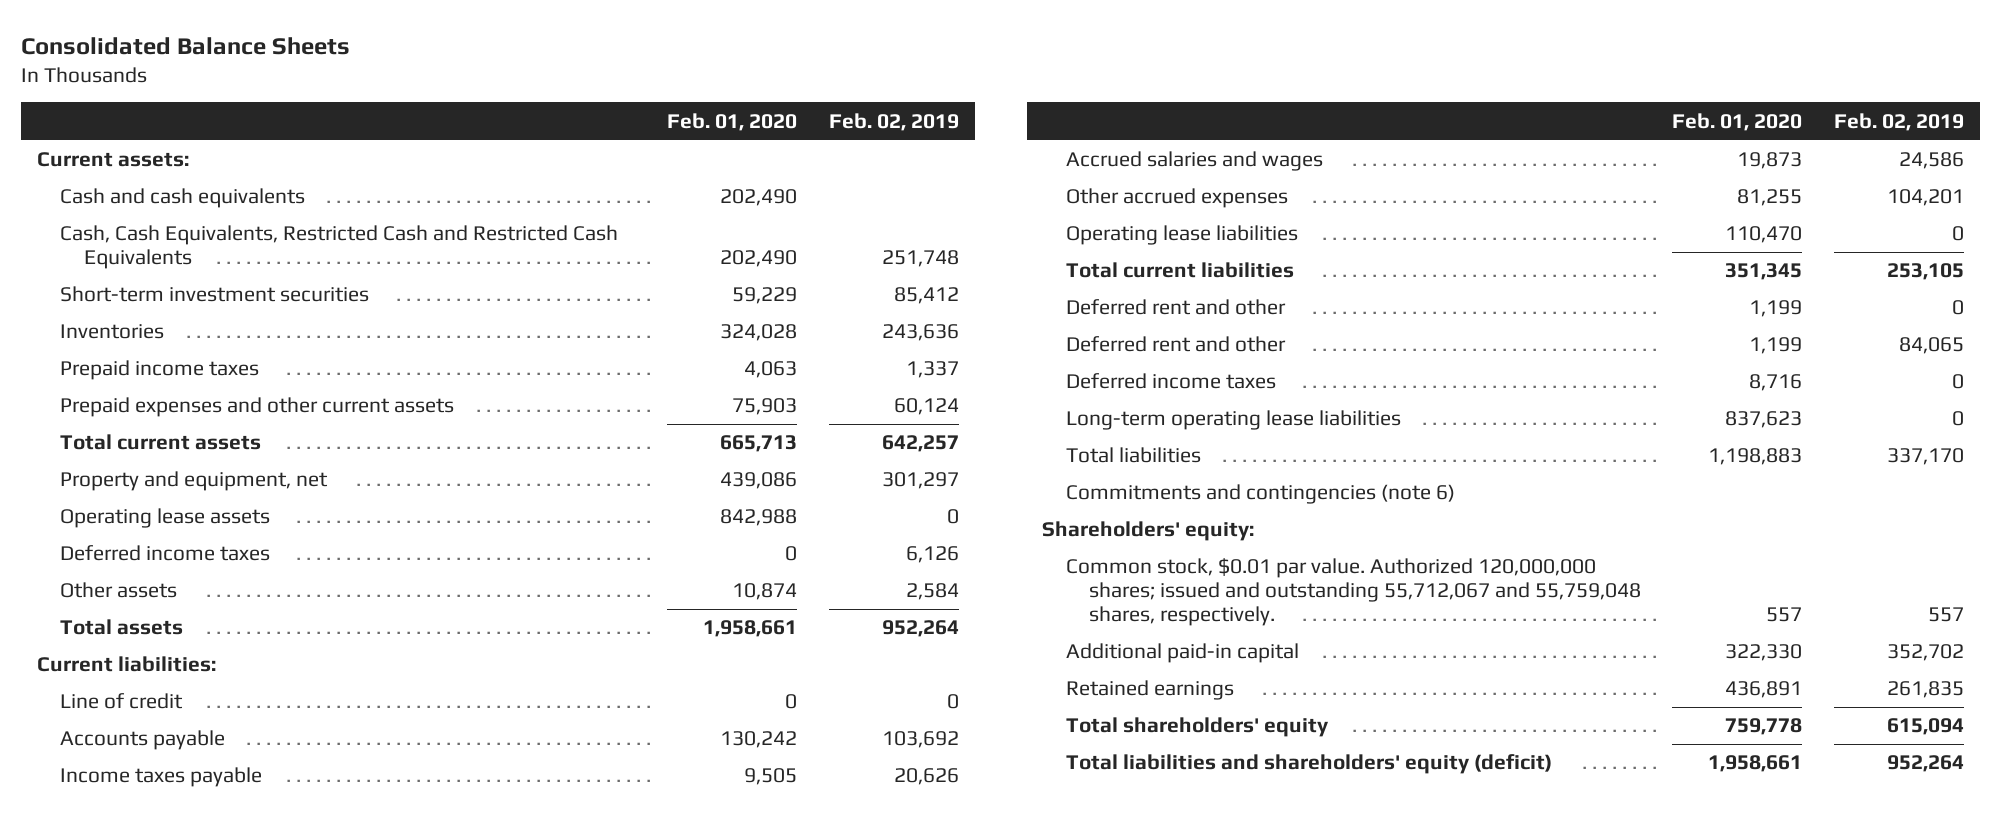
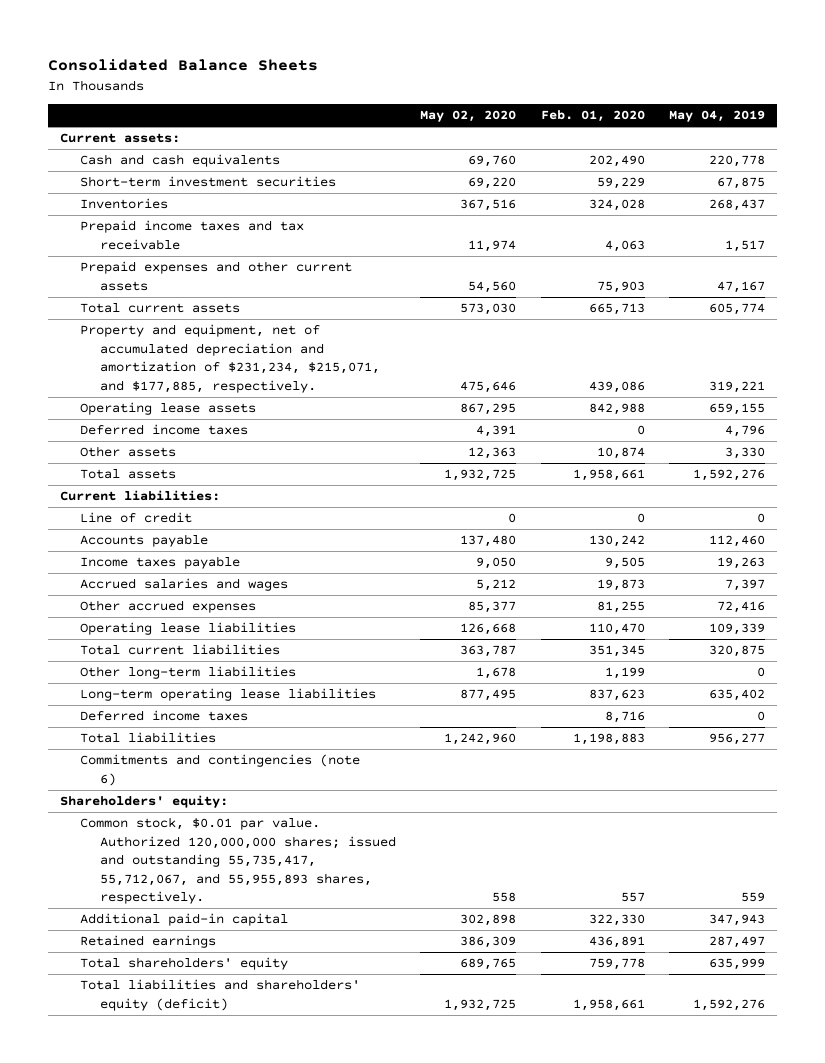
- | Feb. 01, 2020 | Feb. 02, 2019
+ | May 02, 2020 | Feb. 01, 2020 | May 04, 2019
- Cash, Cash Equivalents, Restricted Cash and Restricted Cash Equivalents | 202,490 | 251,748
- Prepaid income taxes | 4,063 | 1,337
+ Prepaid income taxes and tax receivable | 11,974 | 4,063 | 1,517
- Property and equipment, net | 439,086 | 301,297
+ Property and equipment, net of accumulated depreciation and amortization of $231,234, $215,071, and $177,885, respectively. | 475,646 | 439,086 | 319,221
- Deferred rent and other | 1,199 | 0
- Deferred rent and other | 1,199 | 84,065
+ Other long-term liabilities | 1,678 | 1,199 | 0
moved down: Deferred income taxes | | 8,716 | 0
- Common stock, $0.01 par value. Authorized 120,000,000 shares; issued and outstanding 55,712,067 and 55,759,048 shares, respectively. | 557 | 557
+ Common stock, $0.01 par value. Authorized 120,000,000 shares; issued and outstanding 55,735,417, 55,712,067, and 55,955,893 shares, respectively. | 558 | 557 | 559

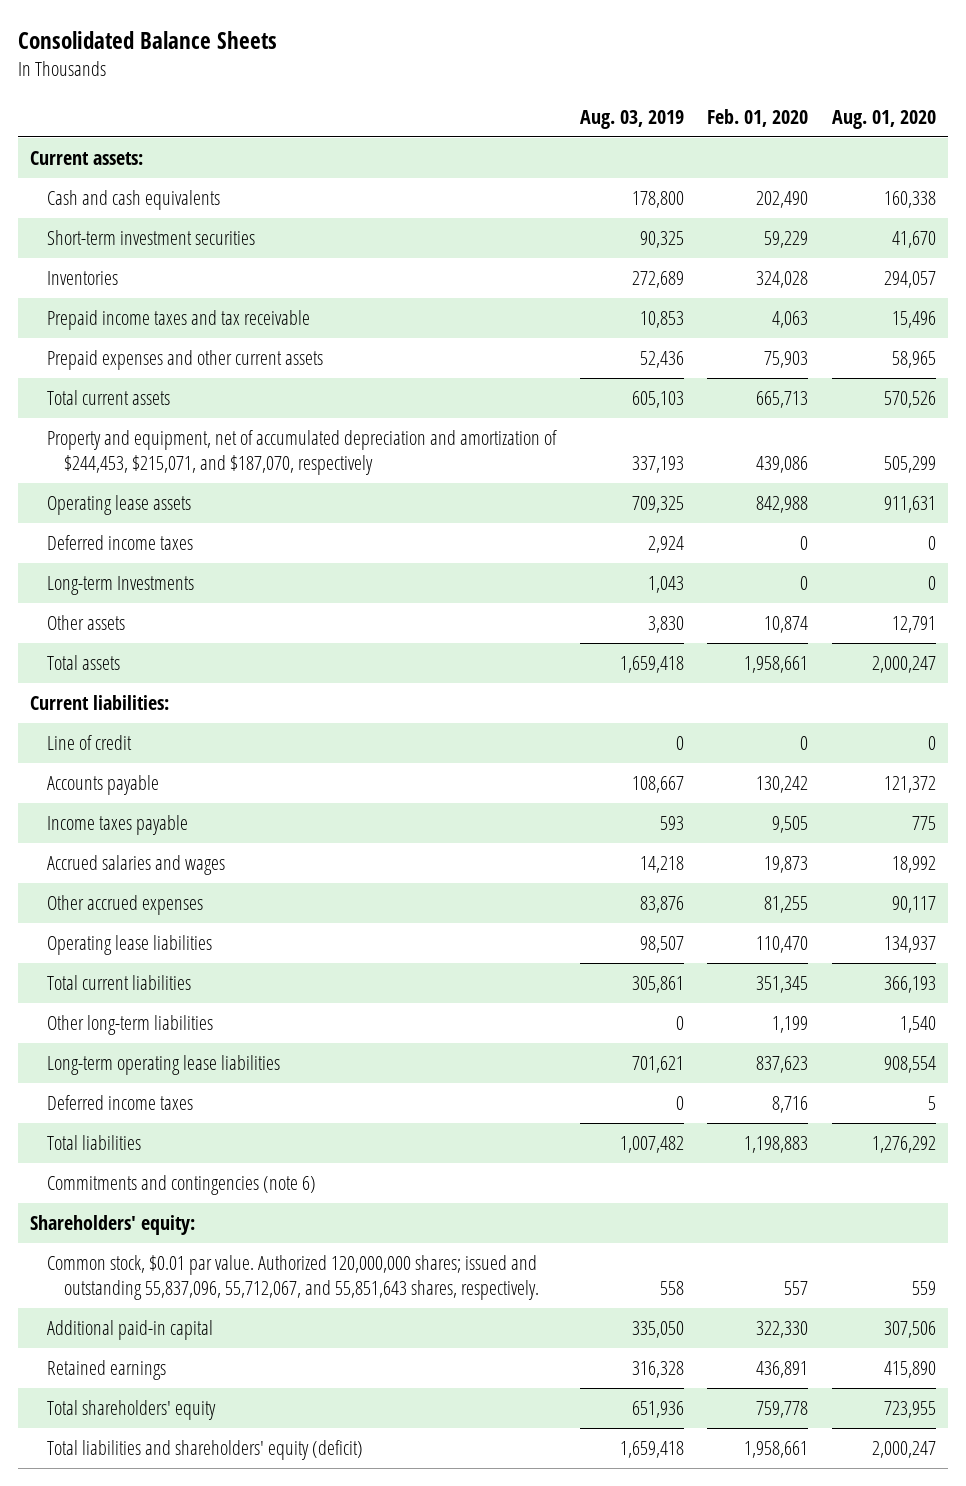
- | May 02, 2020 | Feb. 01, 2020 | May 04, 2019
+ | Aug. 03, 2019 | Feb. 01, 2020 | Aug. 01, 2020
- Property and equipment, net of accumulated depreciation and amortization of $231,234, $215,071, and $177,885, respectively. | 475,646 | 439,086 | 319,221
+ Property and equipment, net of accumulated depreciation and amortization of $244,453, $215,071, and $187,070, respectively | 337,193 | 439,086 | 505,299
+ Long-term Investments | 1,043 | 0 | 0
- Common stock, $0.01 par value. Authorized 120,000,000 shares; issued and outstanding 55,735,417, 55,712,067, and 55,955,893 shares, respectively. | 558 | 557 | 559
+ Common stock, $0.01 par value. Authorized 120,000,000 shares; issued and outstanding 55,837,096, 55,712,067, and 55,851,643 shares, respectively. | 558 | 557 | 559

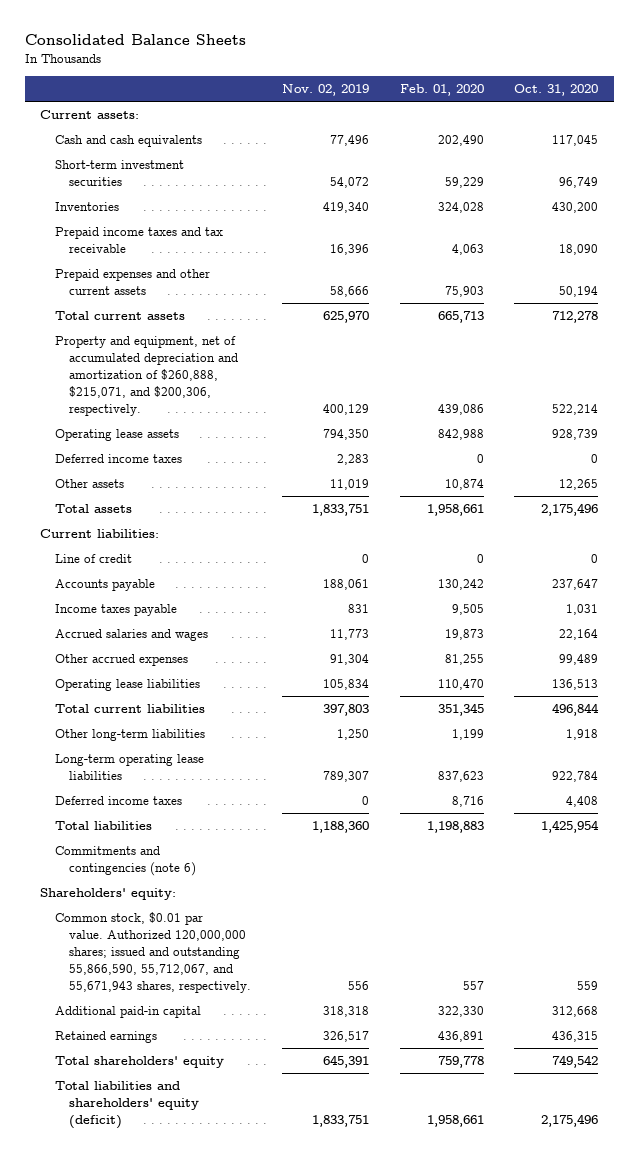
- | Aug. 03, 2019 | Feb. 01, 2020 | Aug. 01, 2020
+ | Nov. 02, 2019 | Feb. 01, 2020 | Oct. 31, 2020
- Property and equipment, net of accumulated depreciation and amortization of $244,453, $215,071, and $187,070, respectively | 337,193 | 439,086 | 505,299
+ Property and equipment, net of accumulated depreciation and amortization of $260,888, $215,071, and $200,306, respectively. | 400,129 | 439,086 | 522,214
- Long-term Investments | 1,043 | 0 | 0
- Common stock, $0.01 par value. Authorized 120,000,000 shares; issued and outstanding 55,837,096, 55,712,067, and 55,851,643 shares, respectively. | 558 | 557 | 559
+ Common stock, $0.01 par value. Authorized 120,000,000 shares; issued and outstanding 55,866,590, 55,712,067, and 55,671,943 shares, respectively. | 556 | 557 | 559

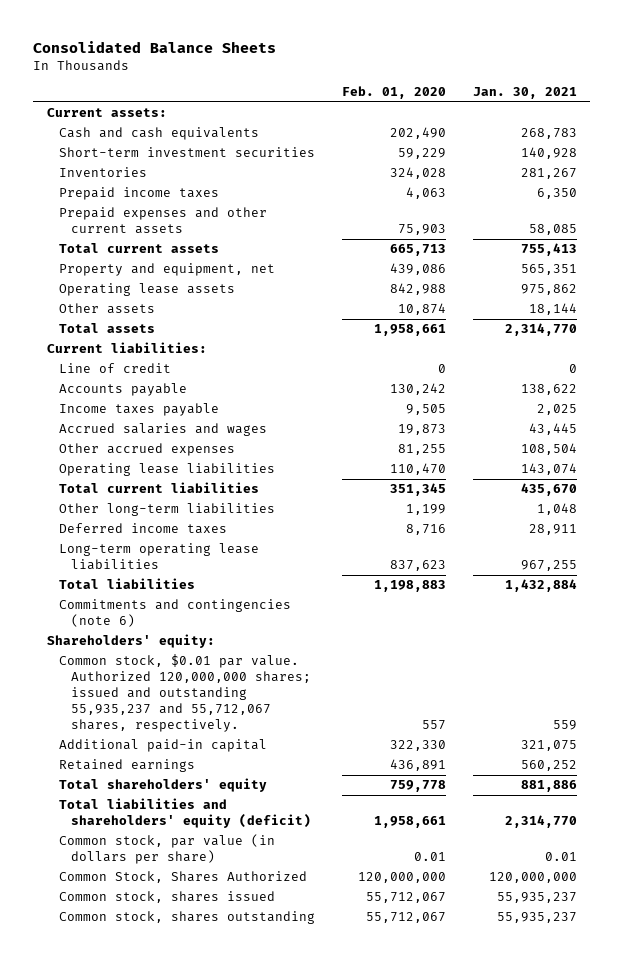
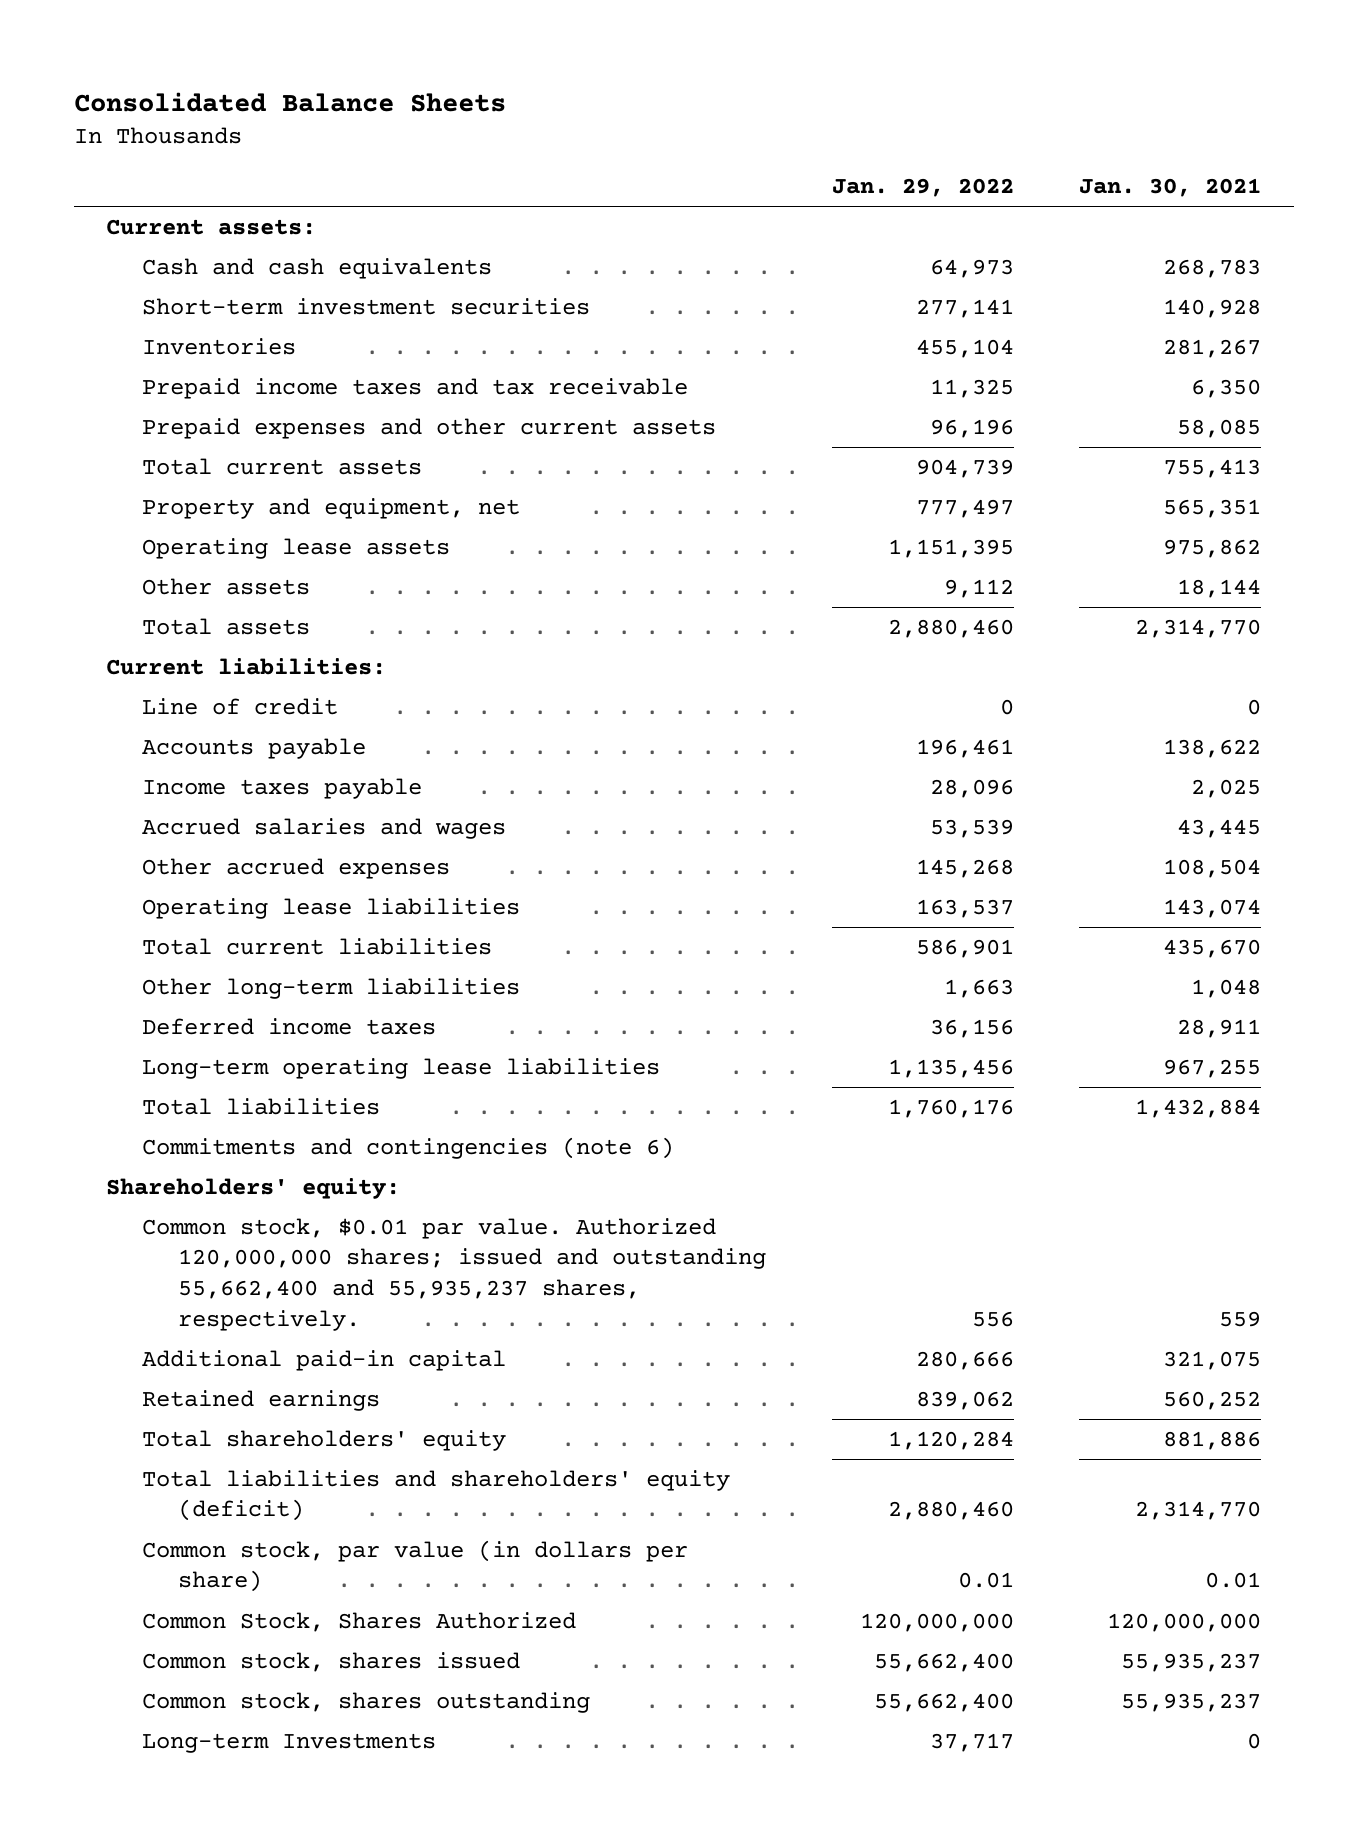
- | Feb. 01, 2020 | Jan. 30, 2021
+ | Jan. 29, 2022 | Jan. 30, 2021
- Prepaid income taxes | 4,063 | 6,350
+ Prepaid income taxes and tax receivable | 11,325 | 6,350
- Common stock, $0.01 par value. Authorized 120,000,000 shares; issued and outstanding 55,935,237 and 55,712,067 shares, respectively. | 557 | 559
+ Common stock, $0.01 par value. Authorized 120,000,000 shares; issued and outstanding 55,662,400 and 55,935,237 shares, respectively. | 556 | 559
+ Long-term Investments | 37,717 | 0

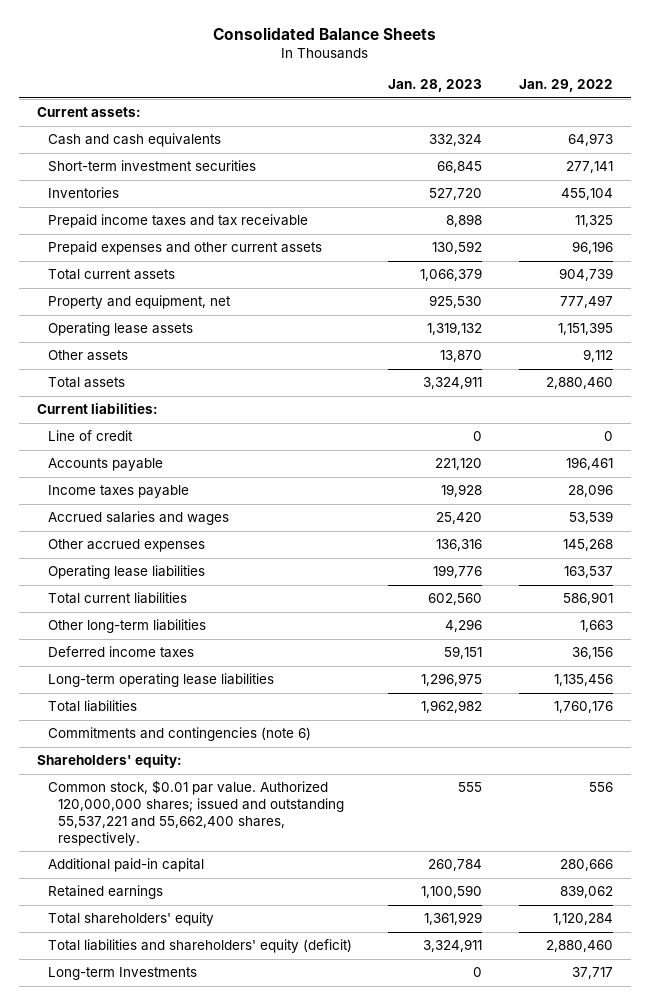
- | Jan. 29, 2022 | Jan. 30, 2021
+ | Jan. 28, 2023 | Jan. 29, 2022
- Common stock, $0.01 par value. Authorized 120,000,000 shares; issued and outstanding 55,662,400 and 55,935,237 shares, respectively. | 556 | 559
+ Common stock, $0.01 par value. Authorized 120,000,000 shares; issued and outstanding 55,537,221 and 55,662,400 shares, respectively. | 555 | 556
- Common stock, par value (in dollars per share) | 0.01 | 0.01
- Common Stock, Shares Authorized | 120,000,000 | 120,000,000
- Common stock, shares issued | 55,662,400 | 55,935,237
- Common stock, shares outstanding | 55,662,400 | 55,935,237

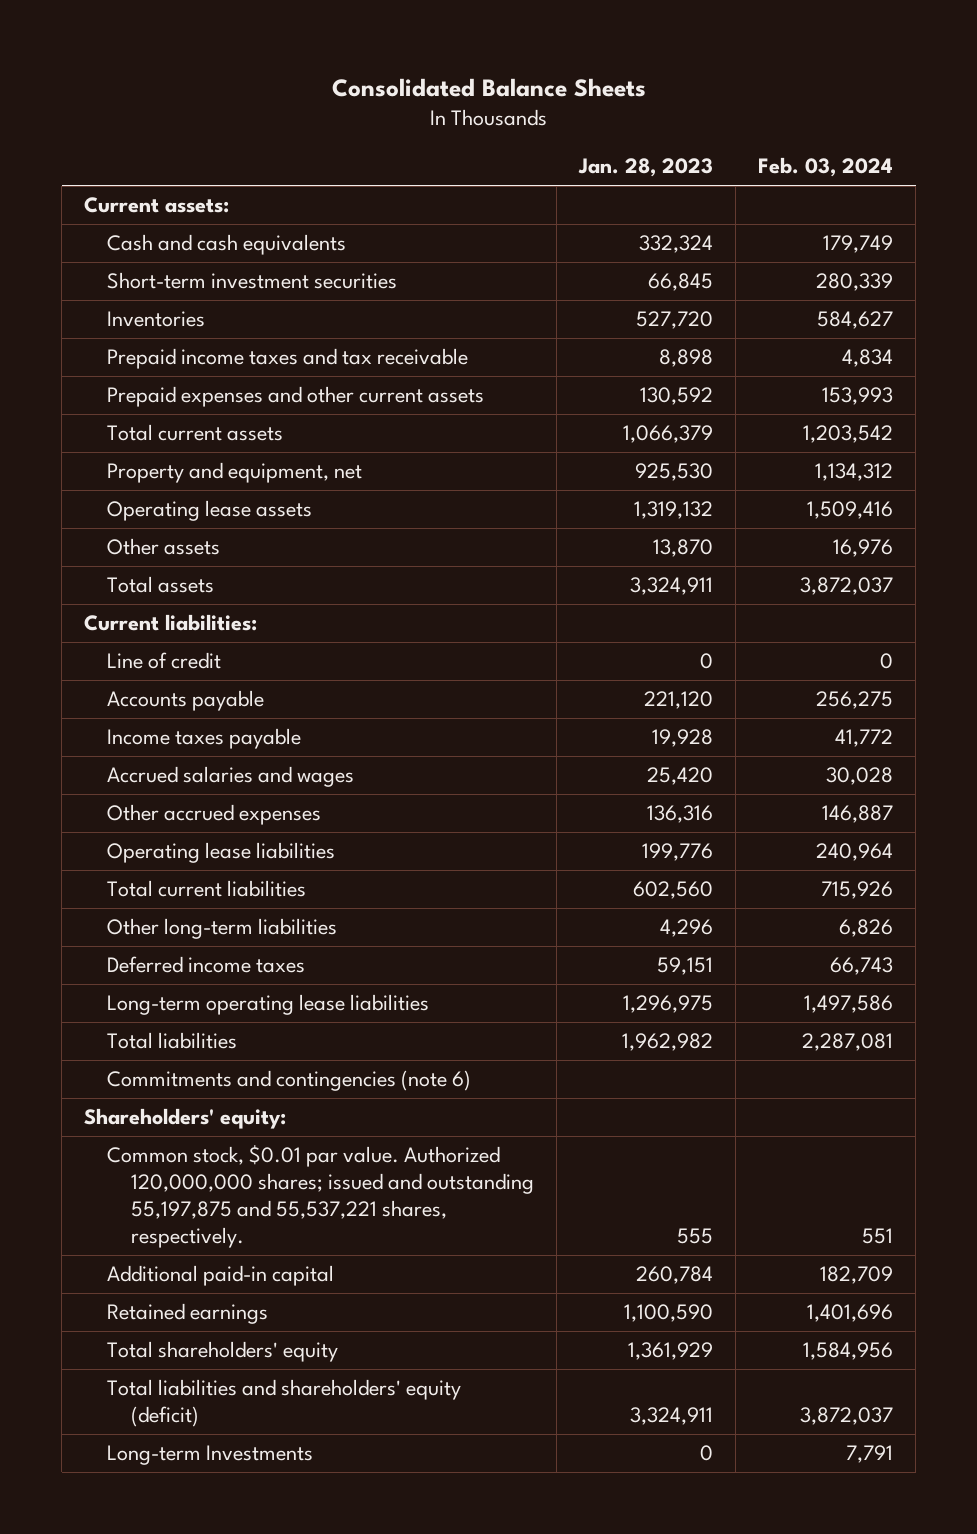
- | Jan. 28, 2023 | Jan. 29, 2022
+ | Jan. 28, 2023 | Feb. 03, 2024
- Common stock, $0.01 par value. Authorized 120,000,000 shares; issued and outstanding 55,537,221 and 55,662,400 shares, respectively. | 555 | 556
+ Common stock, $0.01 par value. Authorized 120,000,000 shares; issued and outstanding 55,197,875 and 55,537,221 shares, respectively. | 555 | 551

